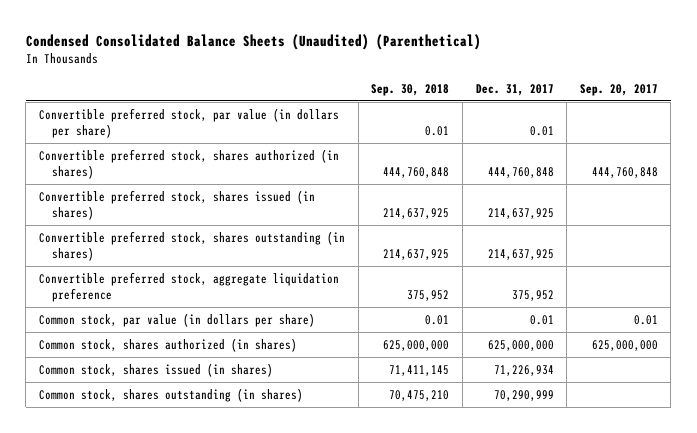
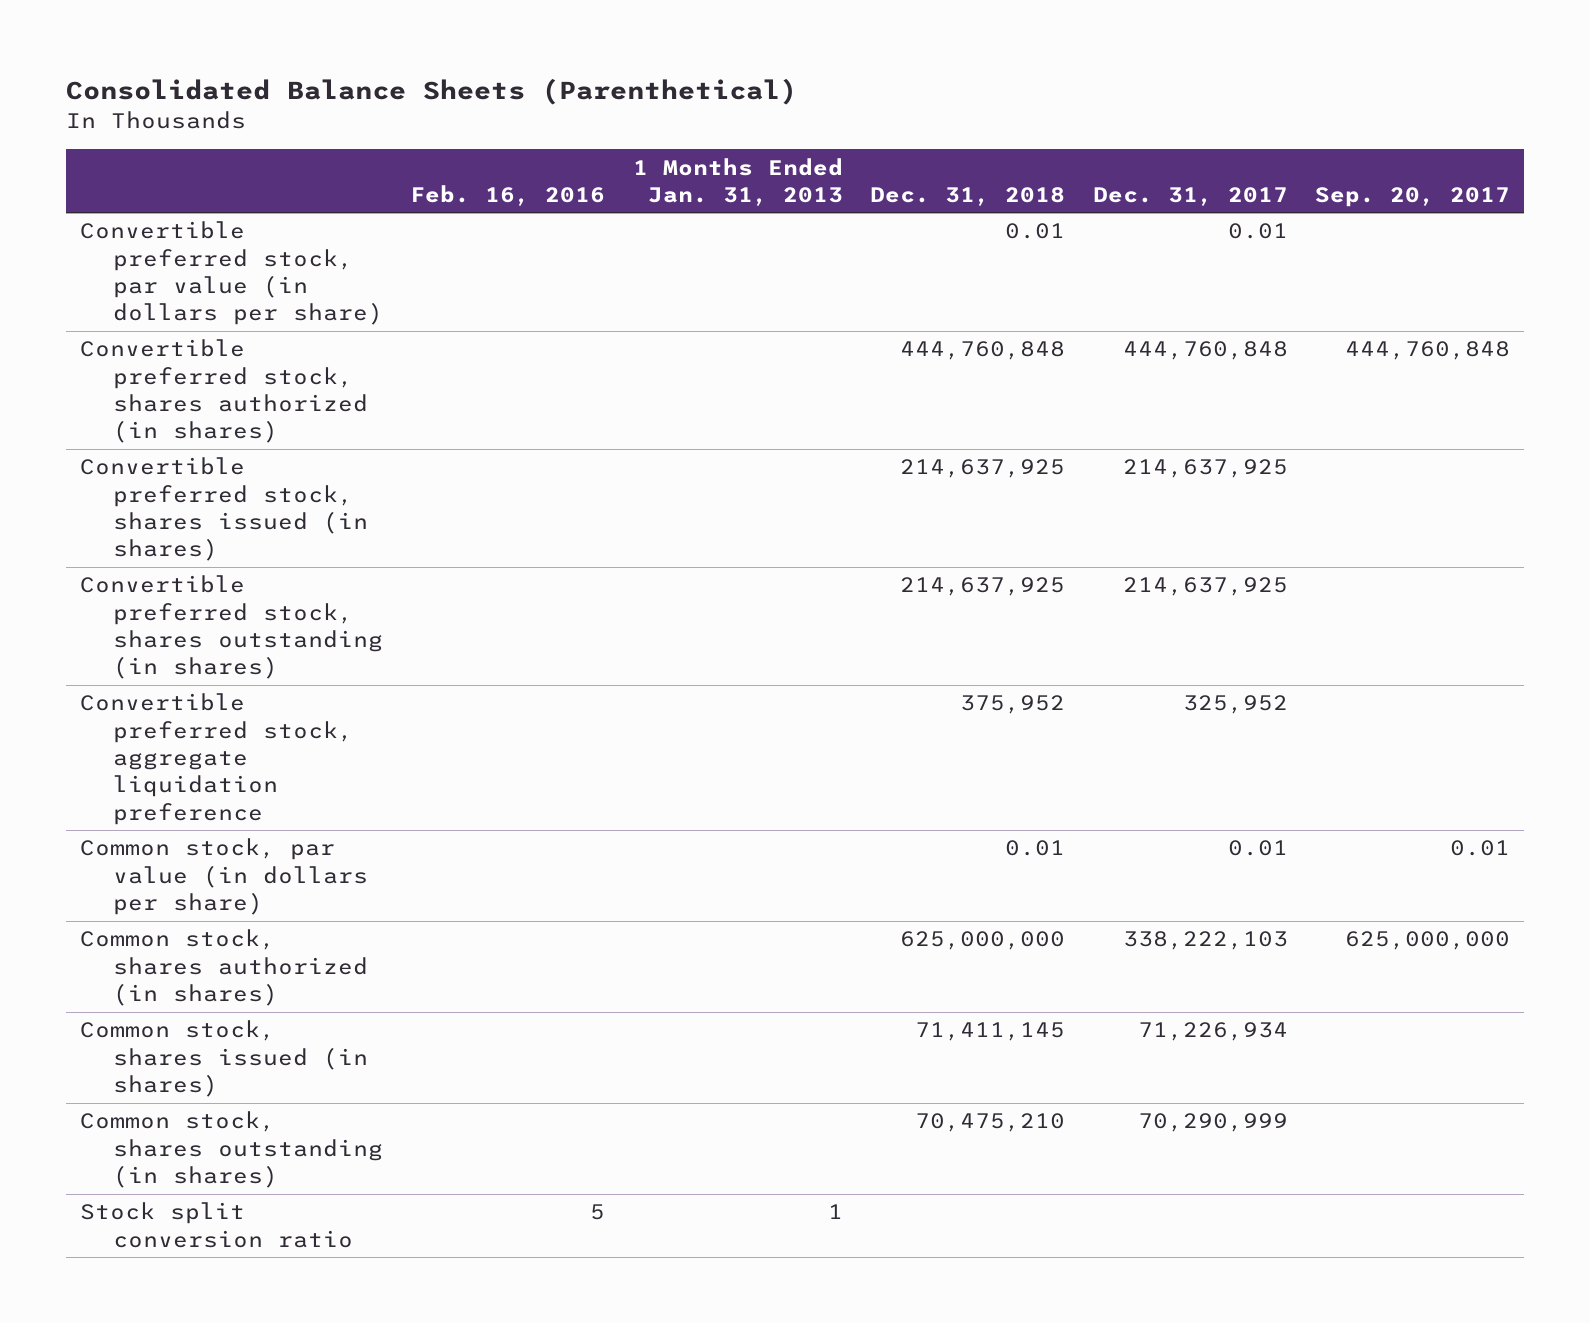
- Condensed Consolidated Balance Sheets (Unaudited) (Parenthetical)
+ Consolidated Balance Sheets (Parenthetical)
- | Sep. 30, 2018 | Dec. 31, 2017 | Sep. 20, 2017
+ | Feb. 16, 2016 | 1 Months Ended Jan. 31, 2013 | Dec. 31, 2018 | Dec. 31, 2017 | Sep. 20, 2017
- Convertible preferred stock, aggregate liquidation preference | 375,952 | 375,952 |
+ Convertible preferred stock, aggregate liquidation preference | | | 375,952 | 325,952 |
- Common stock, shares authorized (in shares) | 625,000,000 | 625,000,000 | 625,000,000
+ Common stock, shares authorized (in shares) | | | 625,000,000 | 338,222,103 | 625,000,000
+ Stock split conversion ratio | 5 | 1 | | |

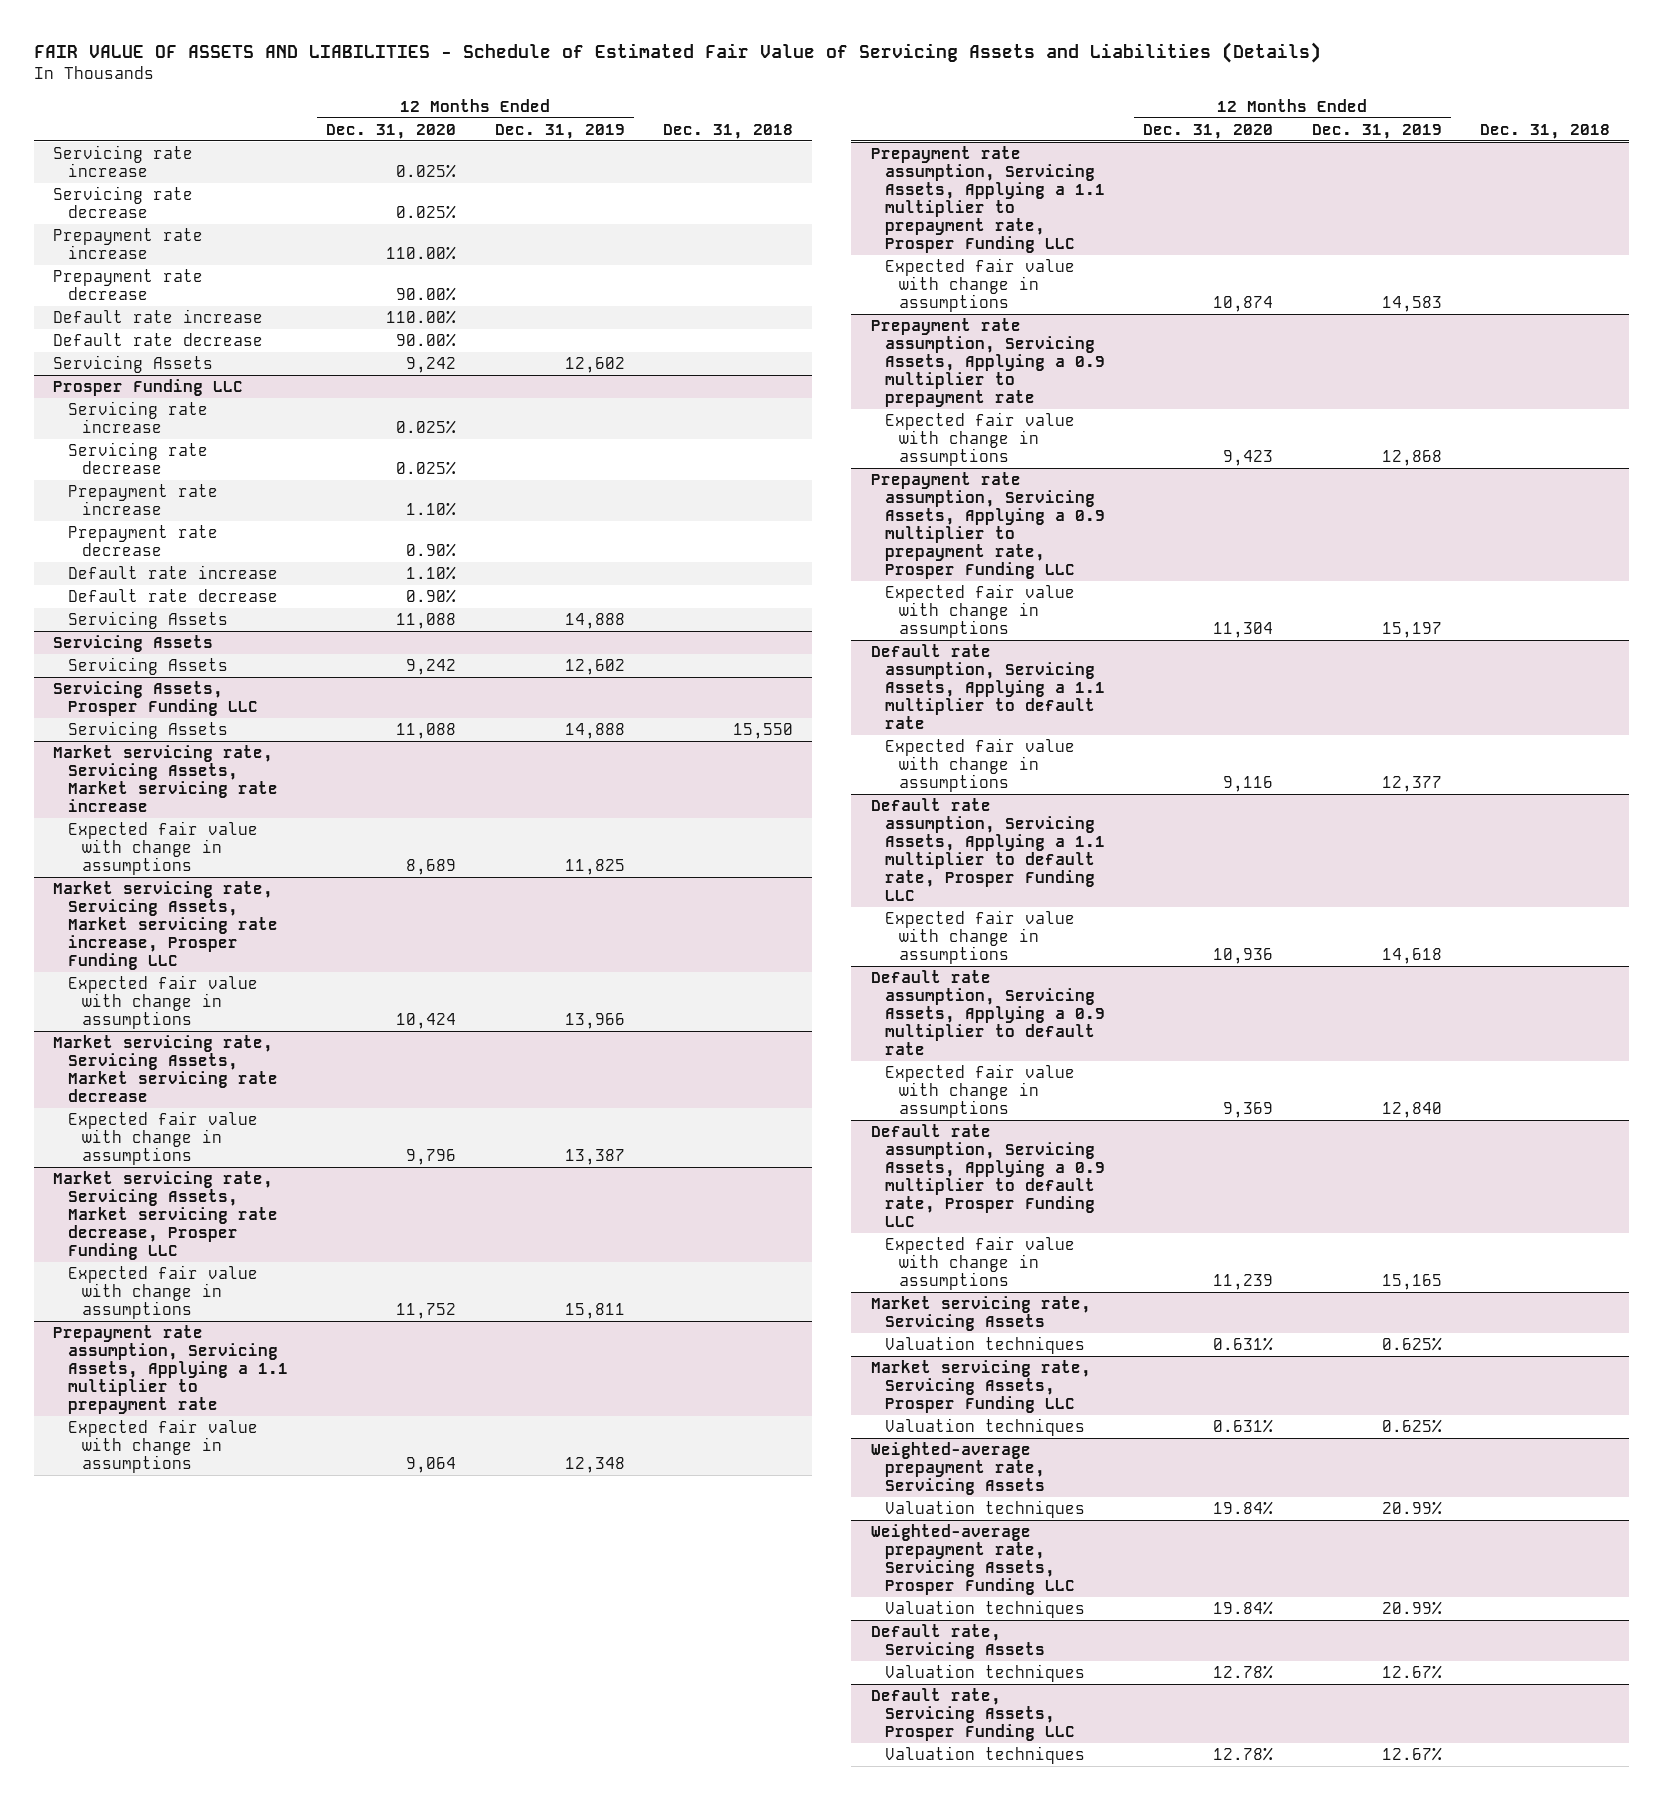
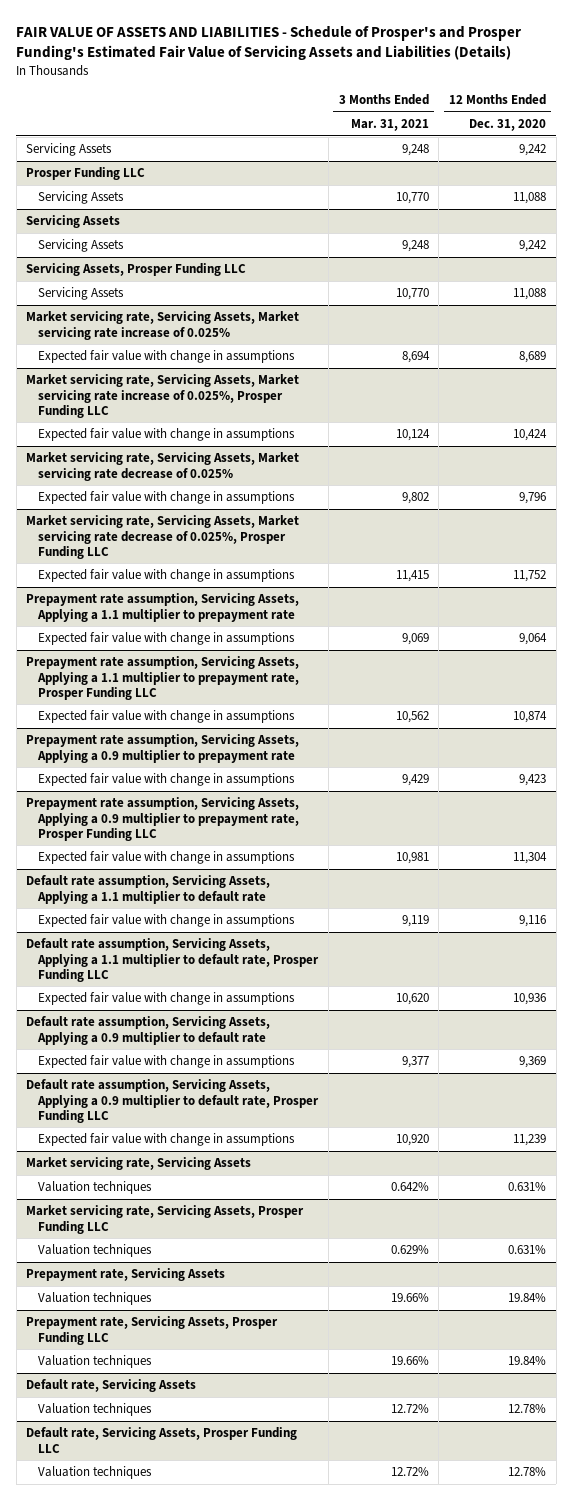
- FAIR VALUE OF ASSETS AND LIABILITIES - Schedule of Estimated Fair Value of Servicing Assets and Liabilities (Details)
+ FAIR VALUE OF ASSETS AND LIABILITIES - Schedule of Prosper's and Prosper Funding's Estimated Fair Value of Servicing Assets and Liabilities (Details)
- | 12 Months Ended Dec. 31, 2020 | 12 Months Ended Dec. 31, 2019 | Dec. 31, 2018
+ | 3 Months Ended Mar. 31, 2021 | 12 Months Ended Dec. 31, 2020
- Servicing rate increase | 0.025% | |
- Servicing rate decrease | 0.025% | |
- Prepayment rate increase | 110.00% | |
- Prepayment rate decrease | 90.00% | |
- Default rate increase | 110.00% | |
- Default rate decrease | 90.00% | |
@ Prosper Funding LLC
- Servicing rate increase | 0.025% | |
- Servicing rate decrease | 0.025% | |
- Prepayment rate increase | 1.10% | |
- Prepayment rate decrease | 0.90% | |
- Default rate increase | 1.10% | |
- Default rate decrease | 0.90% | |
- Market servicing rate, Servicing Assets, Market servicing rate increase
+ Market servicing rate, Servicing Assets, Market servicing rate increase of 0.025%
- Market servicing rate, Servicing Assets, Market servicing rate increase, Prosper Funding LLC
+ Market servicing rate, Servicing Assets, Market servicing rate increase of 0.025%, Prosper Funding LLC
- Market servicing rate, Servicing Assets, Market servicing rate decrease
+ Market servicing rate, Servicing Assets, Market servicing rate decrease of 0.025%
- Market servicing rate, Servicing Assets, Market servicing rate decrease, Prosper Funding LLC
+ Market servicing rate, Servicing Assets, Market servicing rate decrease of 0.025%, Prosper Funding LLC
- Weighted-average prepayment rate, Servicing Assets
+ Prepayment rate, Servicing Assets
- Weighted-average prepayment rate, Servicing Assets, Prosper Funding LLC
+ Prepayment rate, Servicing Assets, Prosper Funding LLC

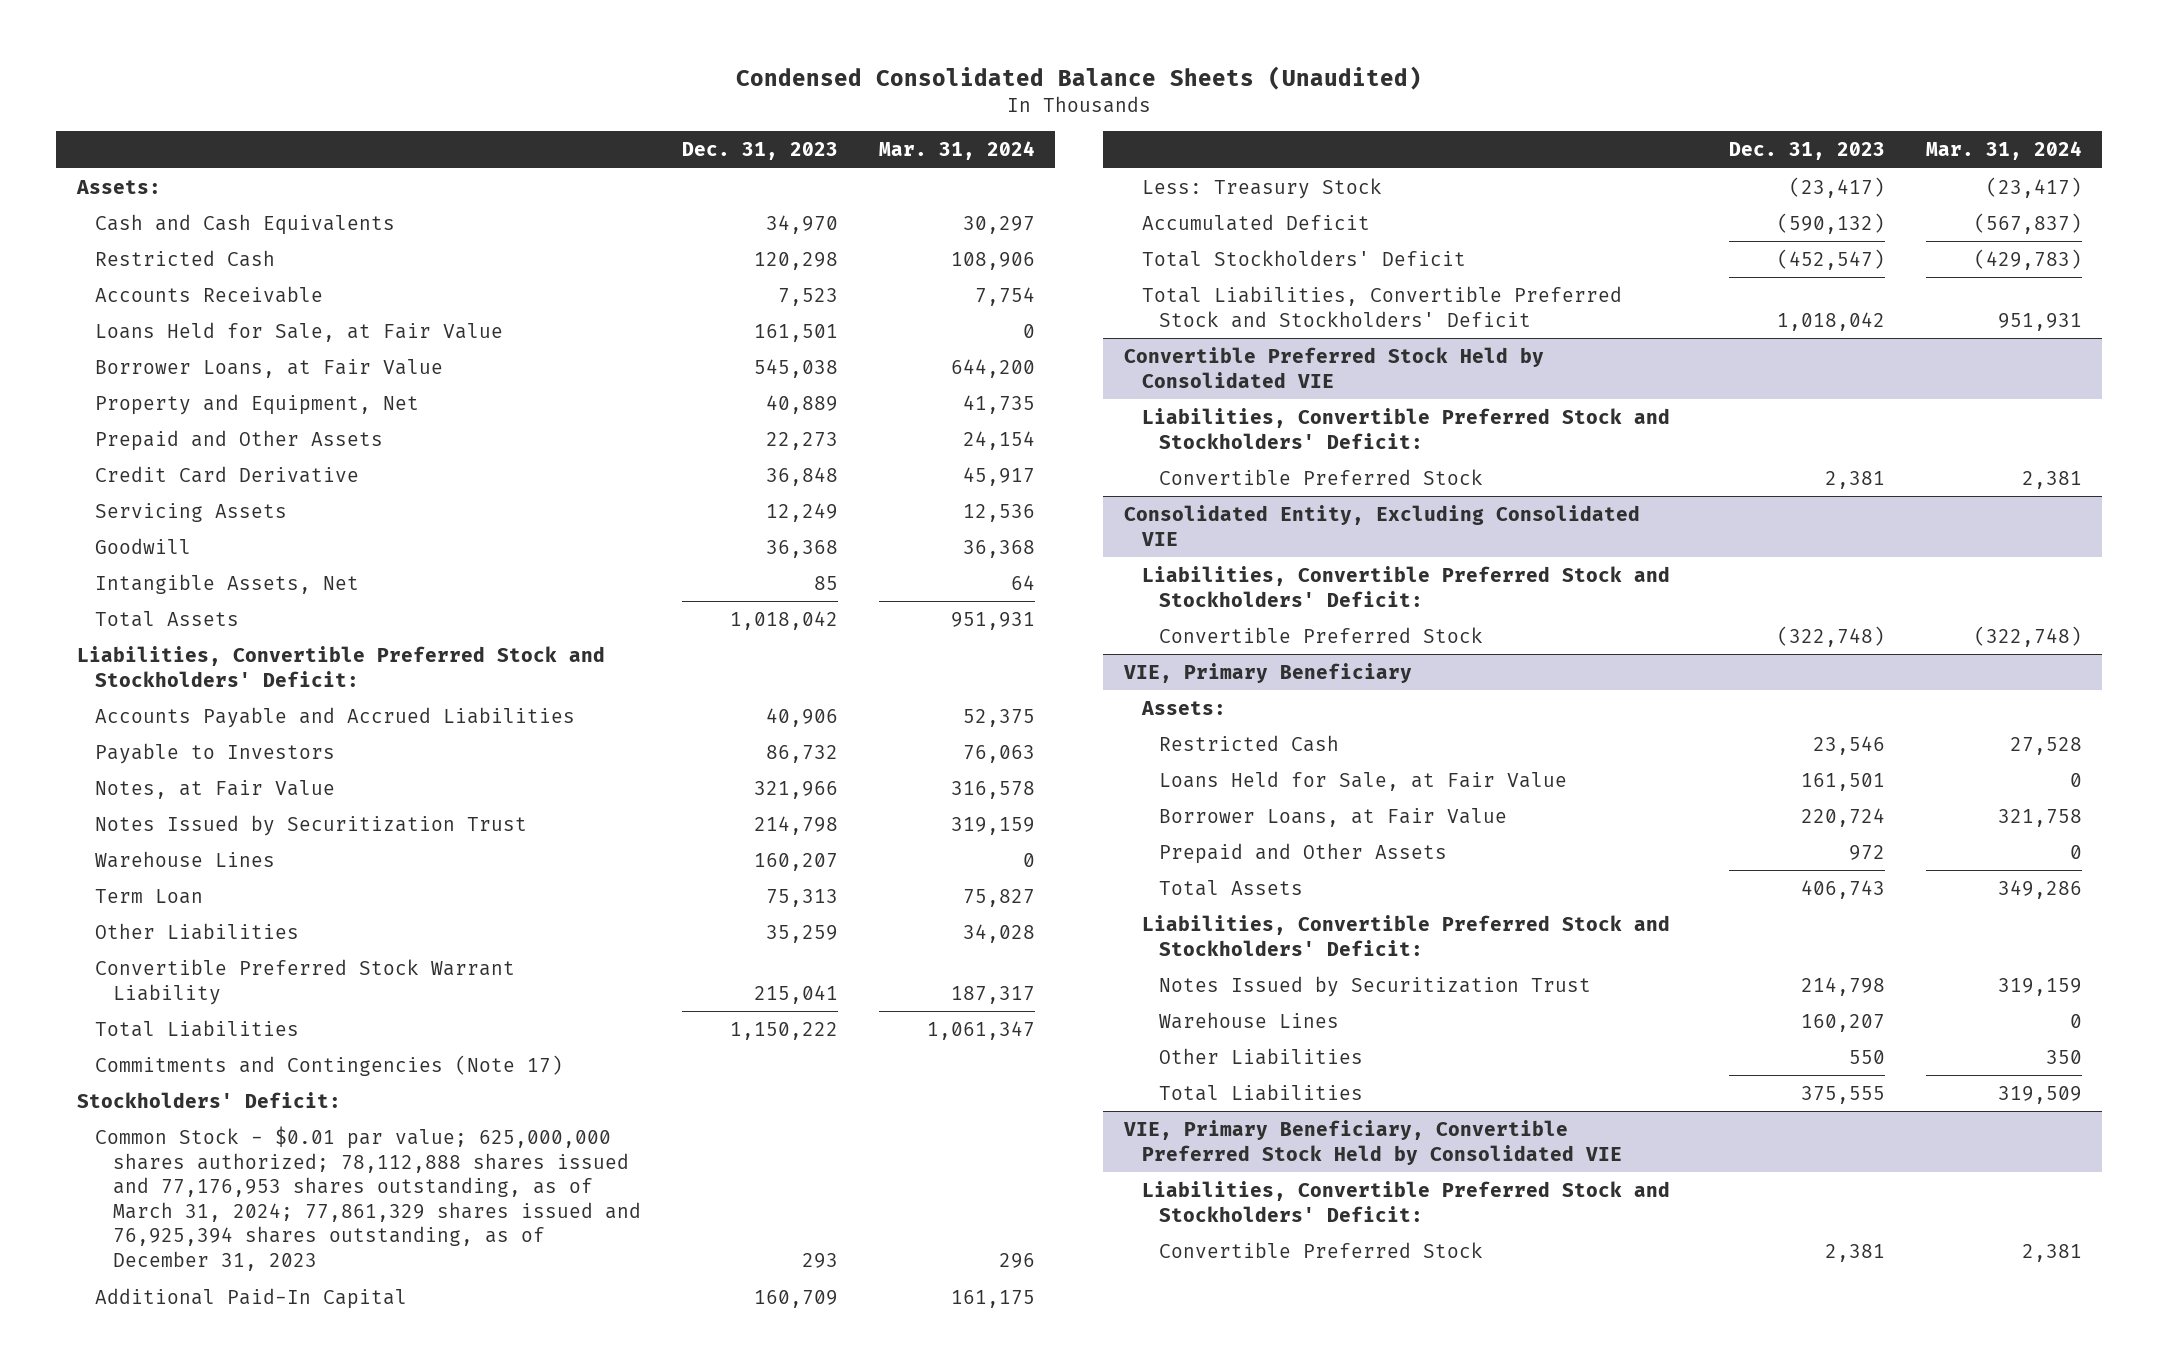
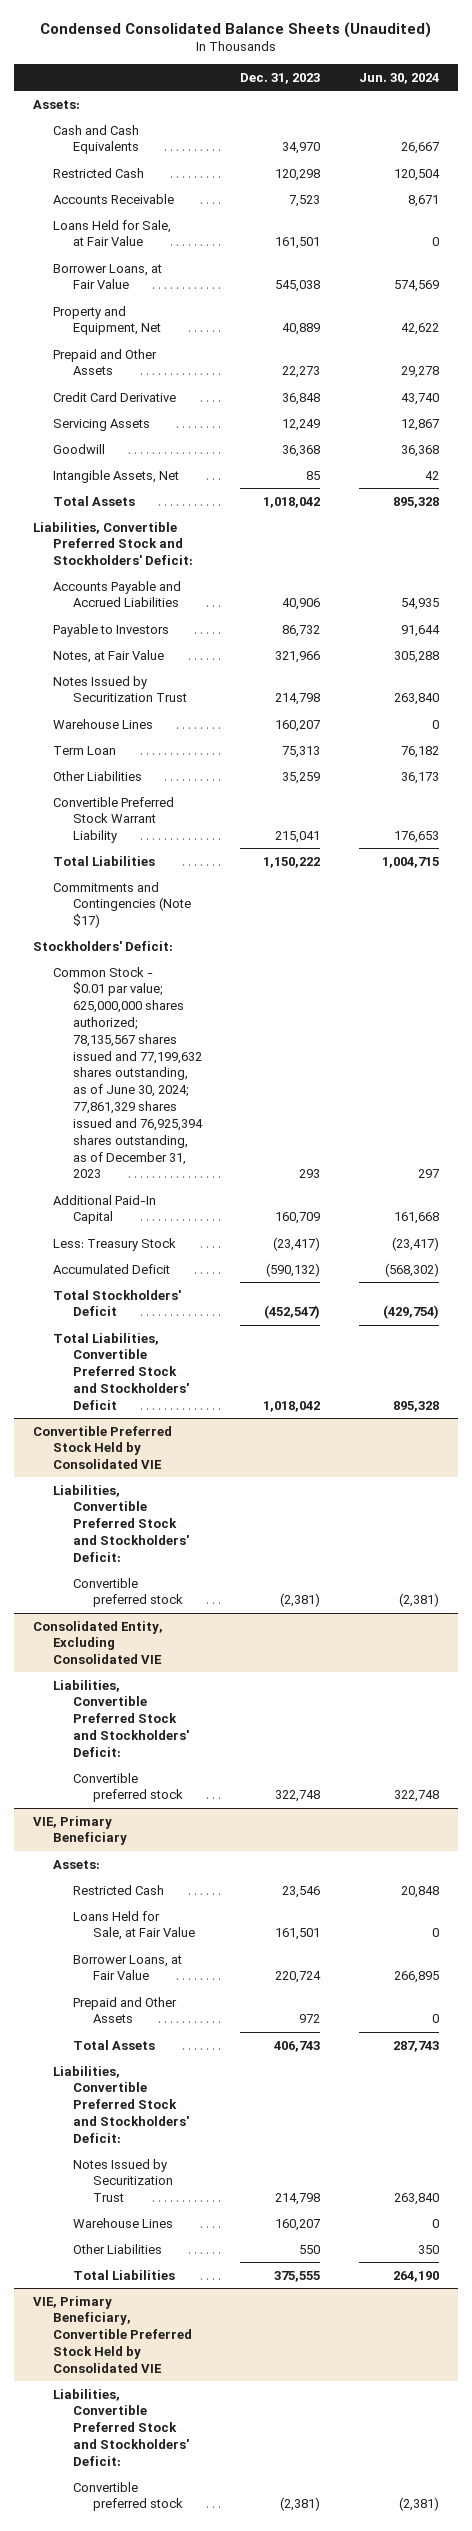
- | Dec. 31, 2023 | Mar. 31, 2024
+ | Dec. 31, 2023 | Jun. 30, 2024
- Commitments and Contingencies (Note 17)
+ Commitments and Contingencies (Note $17)
- Common Stock - $0.01 par value; 625,000,000 shares authorized; 78,112,888 shares issued and 77,176,953 shares outstanding, as of March 31, 2024; 77,861,329 shares issued and 76,925,394 shares outstanding, as of December 31, 2023 | 293 | 296
+ Common Stock - $0.01 par value; 625,000,000 shares authorized; 78,135,567 shares issued and 77,199,632 shares outstanding, as of June 30, 2024; 77,861,329 shares issued and 76,925,394 shares outstanding, as of December 31, 2023 | 293 | 297
@ Convertible Preferred Stock Held by Consolidated VIE
- Convertible Preferred Stock | 2,381 | 2,381
+ Convertible preferred stock | (2,381) | (2,381)
@ Consolidated Entity, Excluding Consolidated VIE
- Convertible Preferred Stock | (322,748) | (322,748)
+ Convertible preferred stock | 322,748 | 322,748
@ VIE, Primary Beneficiary, Convertible Preferred Stock Held by Consolidated VIE
- Convertible Preferred Stock | 2,381 | 2,381
+ Convertible preferred stock | (2,381) | (2,381)

